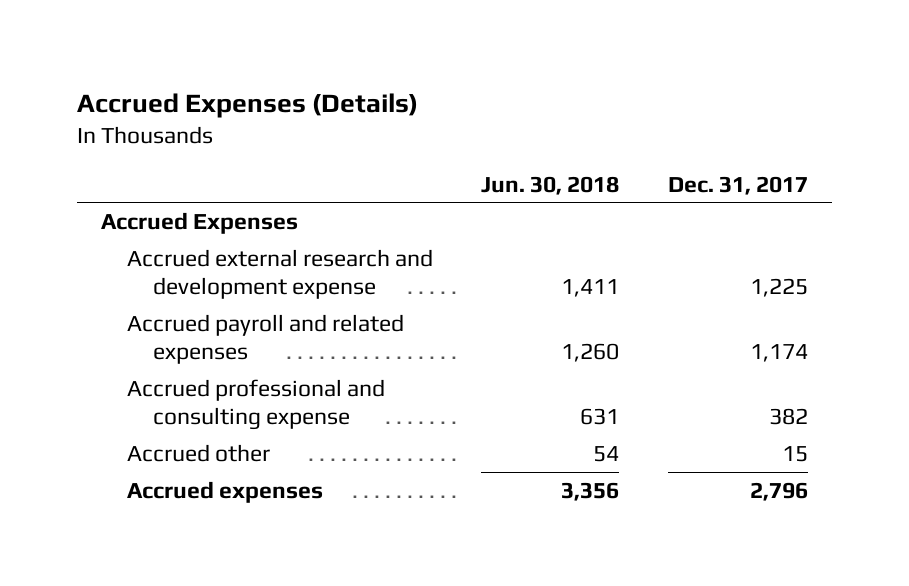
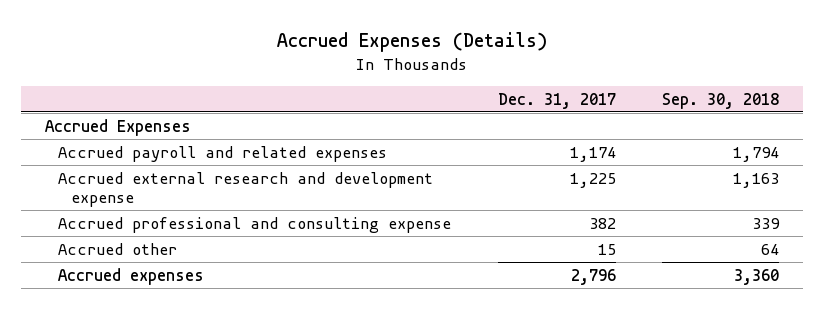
- | Jun. 30, 2018 | Dec. 31, 2017
+ | Dec. 31, 2017 | Sep. 30, 2018
moved down: Accrued external research and development expense | 1,225 | 1,163

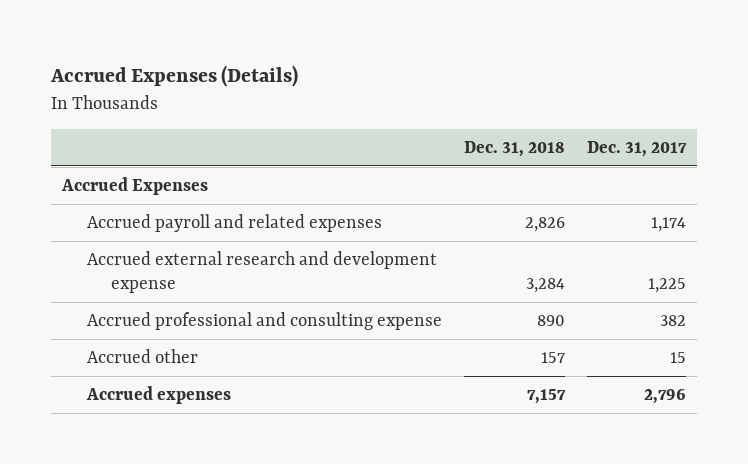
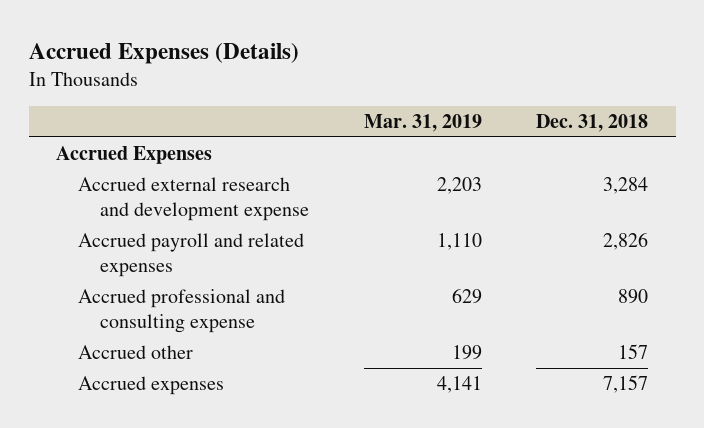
- | Dec. 31, 2018 | Dec. 31, 2017
+ | Mar. 31, 2019 | Dec. 31, 2018
moved down: Accrued payroll and related expenses | 1,110 | 2,826

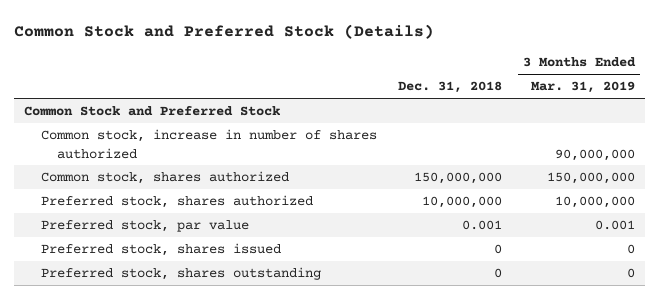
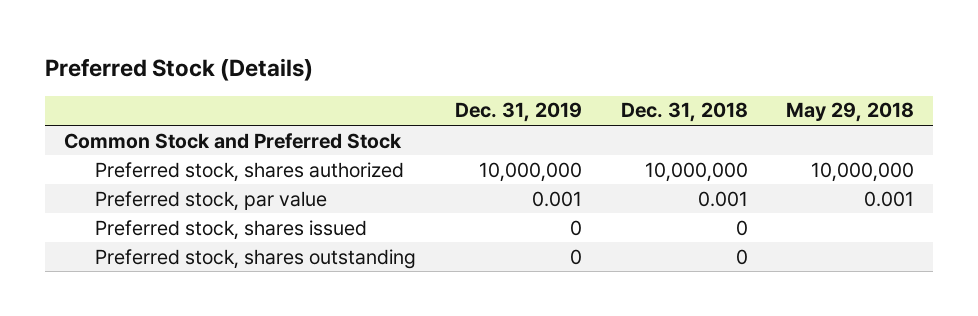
- Common Stock and Preferred Stock (Details)
+ Preferred Stock (Details)
- | Dec. 31, 2018 | 3 Months Ended Mar. 31, 2019
+ | Dec. 31, 2019 | Dec. 31, 2018 | May 29, 2018
- Common stock, increase in number of shares authorized | | 90,000,000
- Common stock, shares authorized | 150,000,000 | 150,000,000

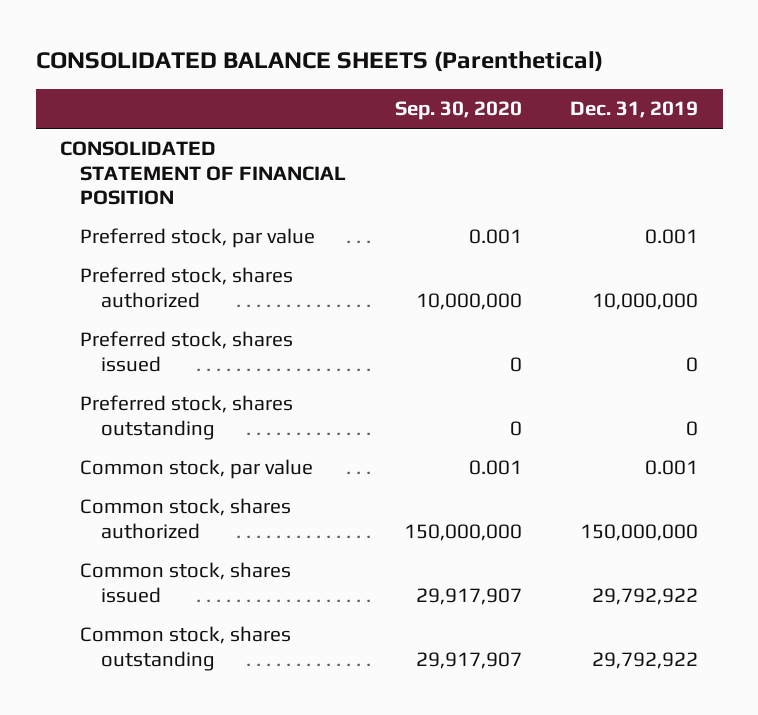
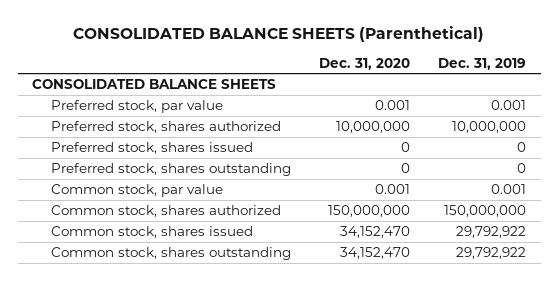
- | Sep. 30, 2020 | Dec. 31, 2019
+ | Dec. 31, 2020 | Dec. 31, 2019
- CONSOLIDATED STATEMENT OF FINANCIAL POSITION
+ CONSOLIDATED BALANCE SHEETS

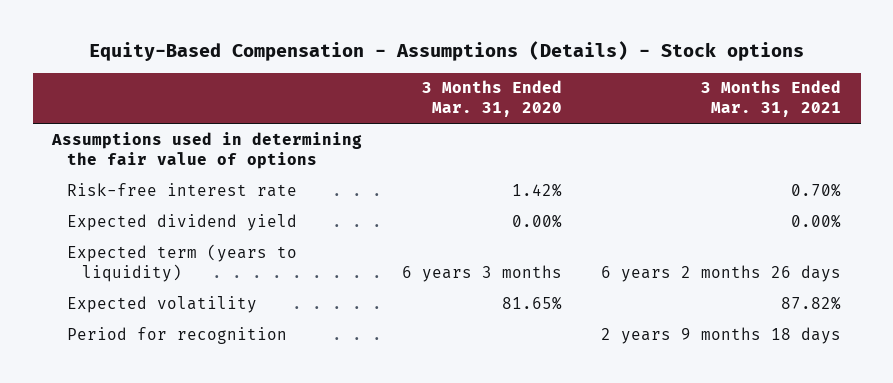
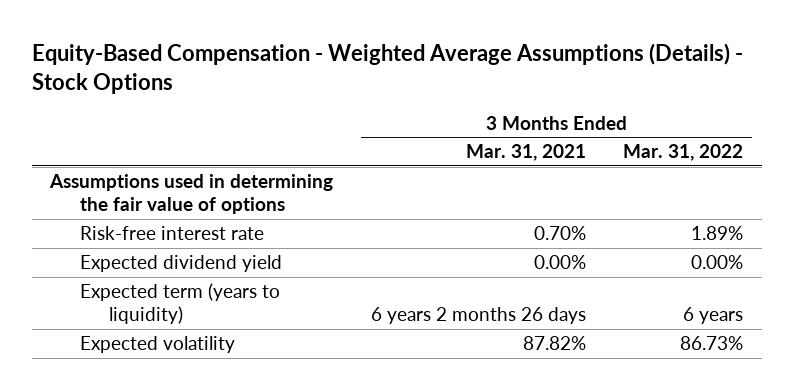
- Equity-Based Compensation - Assumptions (Details) - Stock options
+ Equity-Based Compensation - Weighted Average Assumptions (Details) - Stock Options
- | 3 Months Ended Mar. 31, 2020 | 3 Months Ended Mar. 31, 2021
+ | 3 Months Ended Mar. 31, 2021 | 3 Months Ended Mar. 31, 2022
- Period for recognition | | 2 years 9 months 18 days

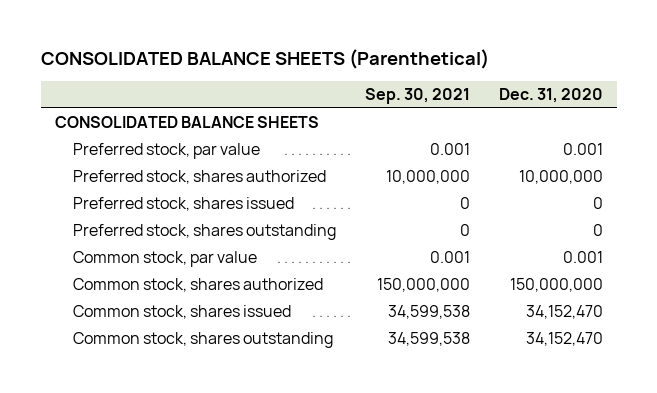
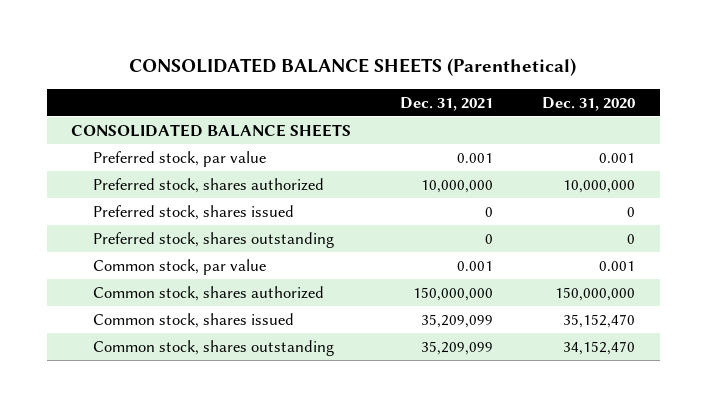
- | Sep. 30, 2021 | Dec. 31, 2020
+ | Dec. 31, 2021 | Dec. 31, 2020
- Common stock, shares issued | 34,599,538 | 34,152,470
+ Common stock, shares issued | 35,209,099 | 35,152,470

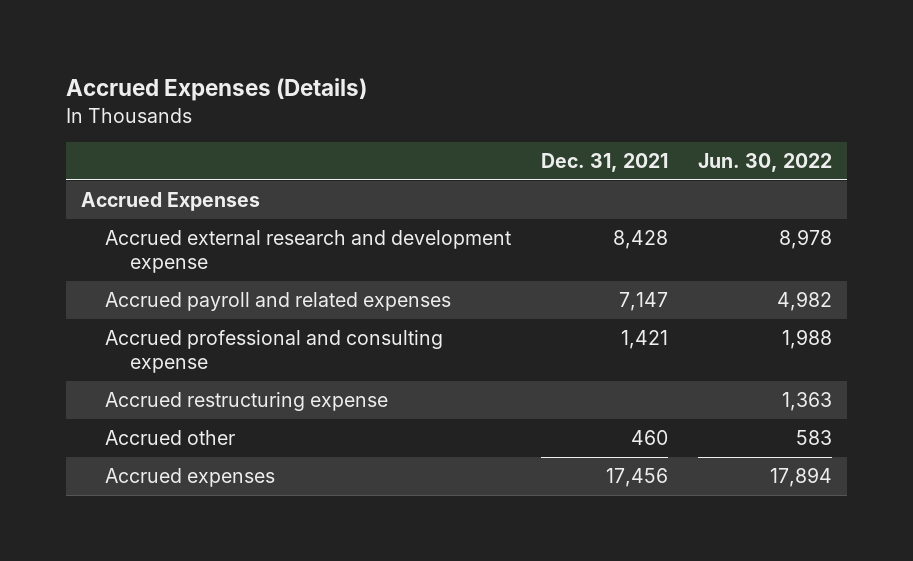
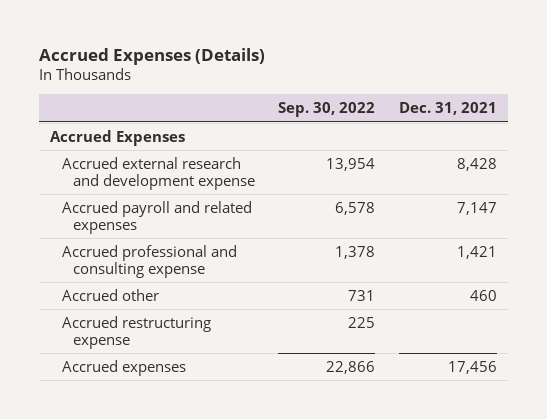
- | Dec. 31, 2021 | Jun. 30, 2022
+ | Sep. 30, 2022 | Dec. 31, 2021
moved down: Accrued restructuring expense | 225 |

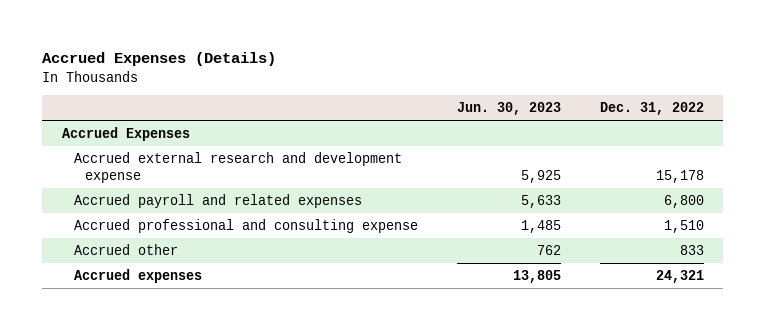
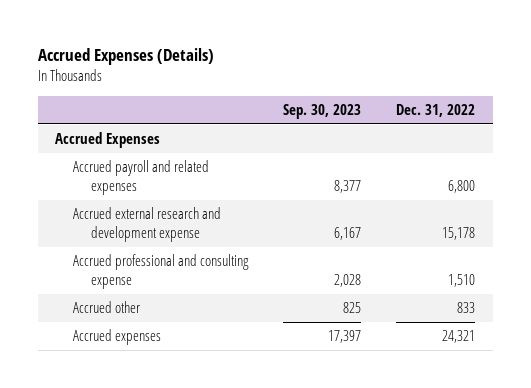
- | Jun. 30, 2023 | Dec. 31, 2022
+ | Sep. 30, 2023 | Dec. 31, 2022
moved down: Accrued external research and development expense | 6,167 | 15,178

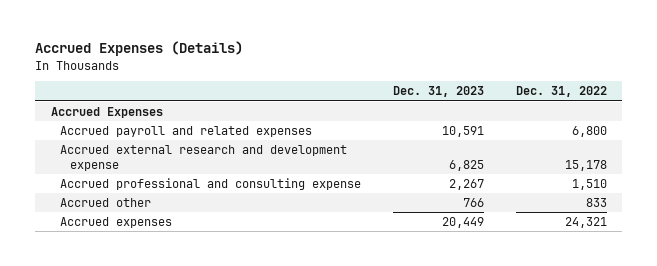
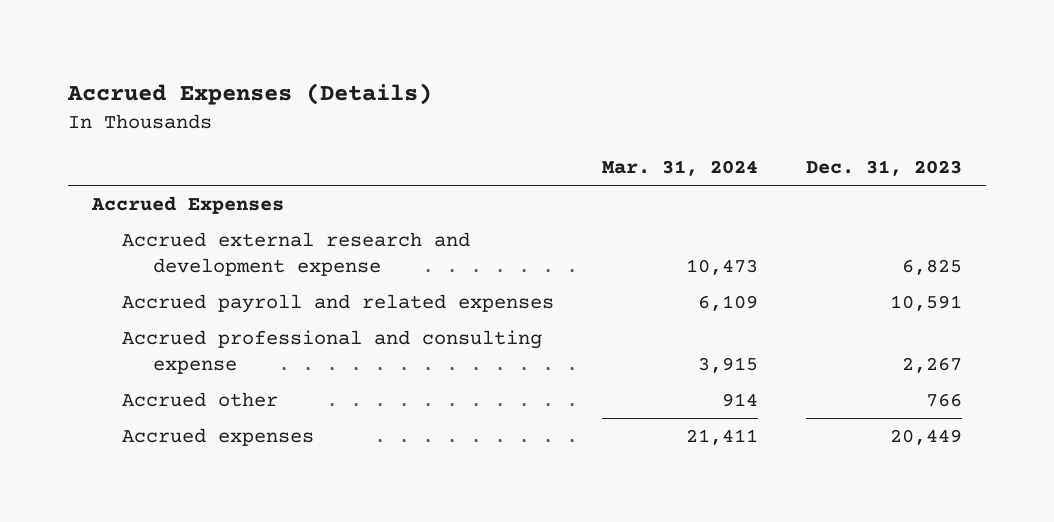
- | Dec. 31, 2023 | Dec. 31, 2022
+ | Mar. 31, 2024 | Dec. 31, 2023
moved down: Accrued payroll and related expenses | 6,109 | 10,591

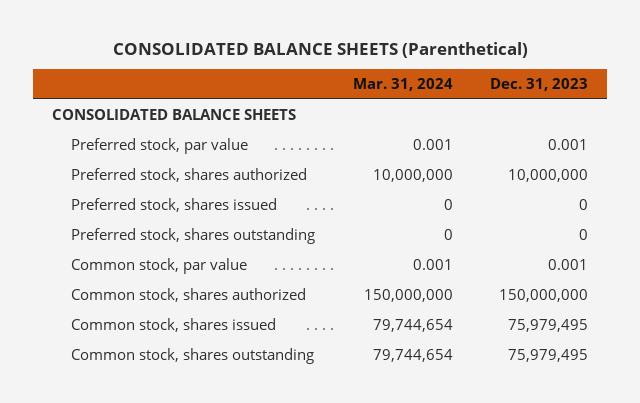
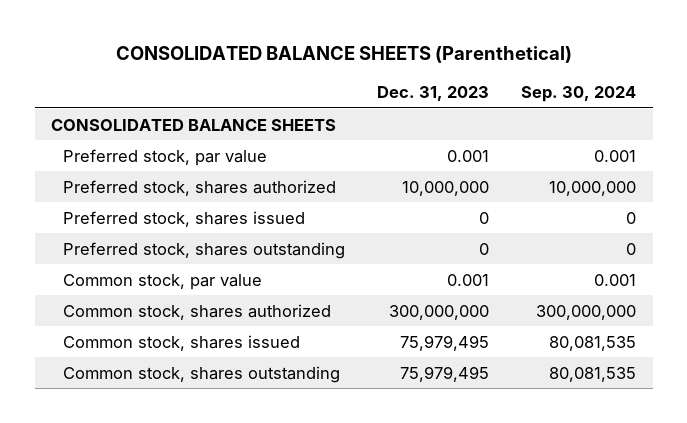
- | Mar. 31, 2024 | Dec. 31, 2023
+ | Dec. 31, 2023 | Sep. 30, 2024
- Common stock, shares authorized | 150,000,000 | 150,000,000
+ Common stock, shares authorized | 300,000,000 | 300,000,000

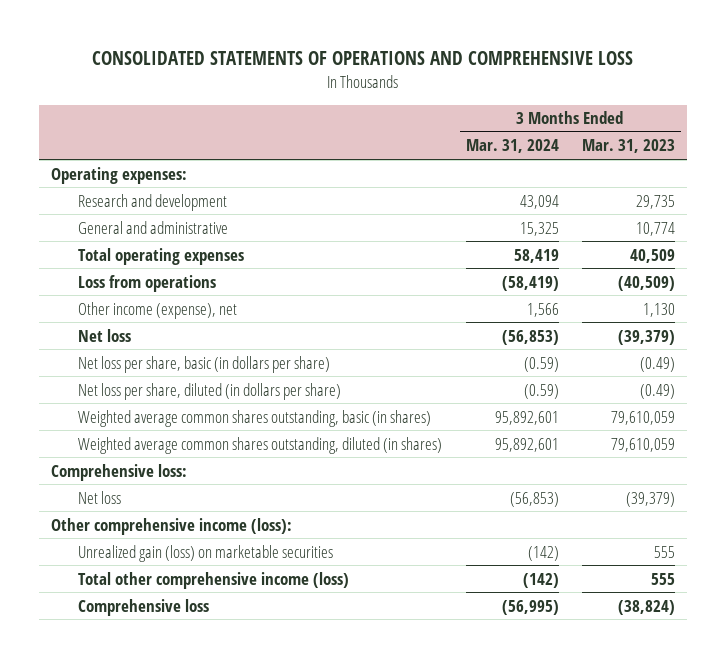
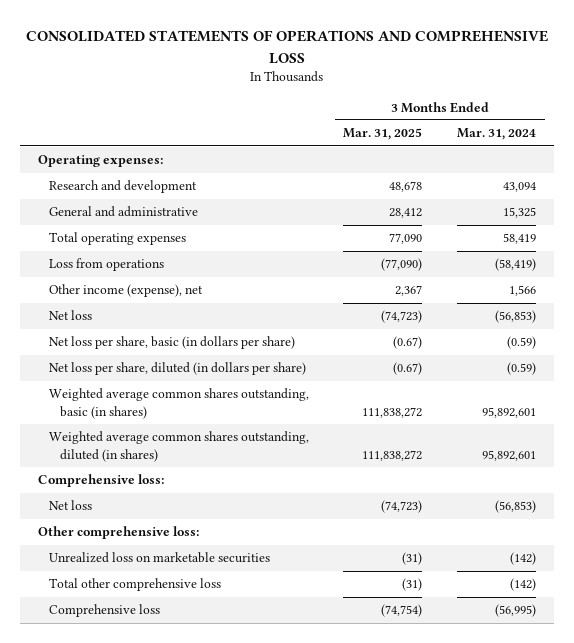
- | 3 Months Ended Mar. 31, 2024 | 3 Months Ended Mar. 31, 2023
+ | 3 Months Ended Mar. 31, 2025 | 3 Months Ended Mar. 31, 2024
- Other comprehensive income (loss):
- Unrealized gain (loss) on marketable securities | (142) | 555
- Total other comprehensive income (loss) | (142) | 555
+ Other comprehensive loss:
+ Unrealized loss on marketable securities | (31) | (142)
+ Total other comprehensive loss | (31) | (142)

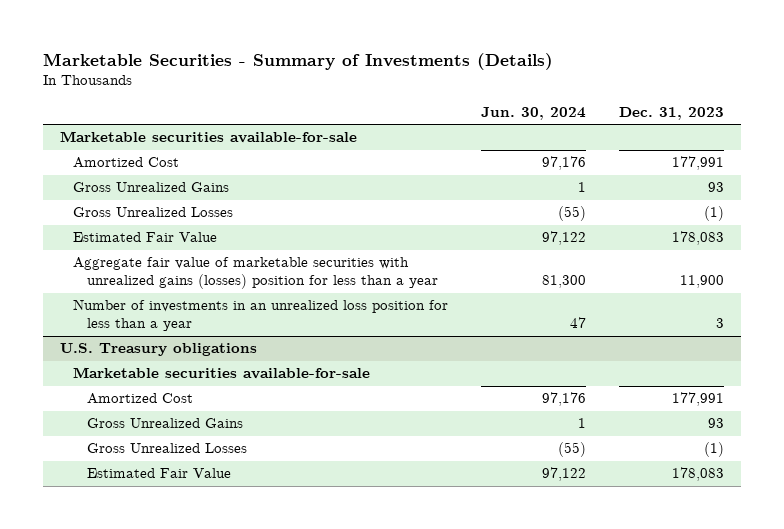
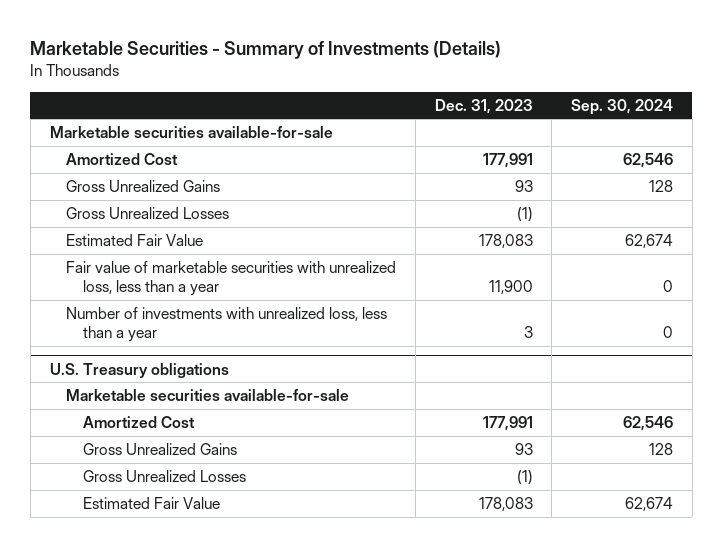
- | Jun. 30, 2024 | Dec. 31, 2023
+ | Dec. 31, 2023 | Sep. 30, 2024
- Aggregate fair value of marketable securities with unrealized gains (losses) position for less than a year | 81,300 | 11,900
- Number of investments in an unrealized loss position for less than a year | 47 | 3
+ Fair value of marketable securities with unrealized loss, less than a year | 11,900 | 0
+ Number of investments with unrealized loss, less than a year | 3 | 0

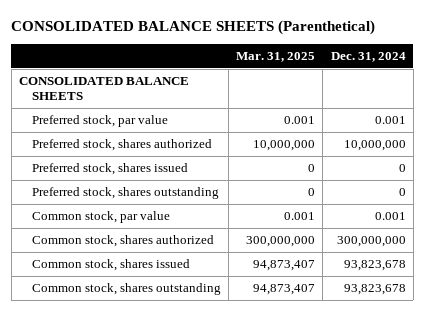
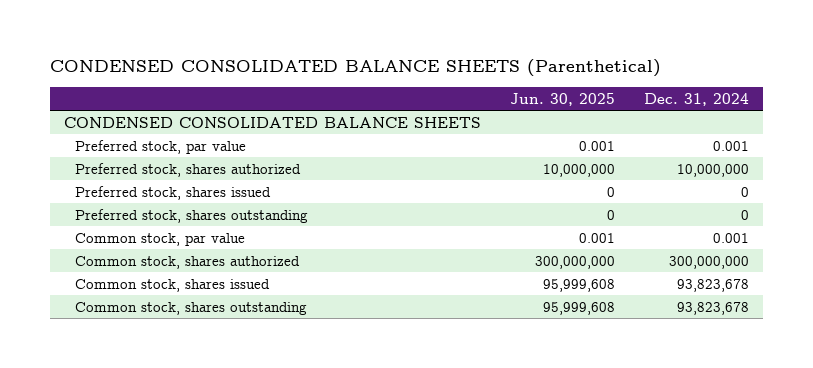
- CONSOLIDATED BALANCE SHEETS (Parenthetical)
+ CONDENSED CONSOLIDATED BALANCE SHEETS (Parenthetical)
- | Mar. 31, 2025 | Dec. 31, 2024
+ | Jun. 30, 2025 | Dec. 31, 2024
- CONSOLIDATED BALANCE SHEETS
+ CONDENSED CONSOLIDATED BALANCE SHEETS

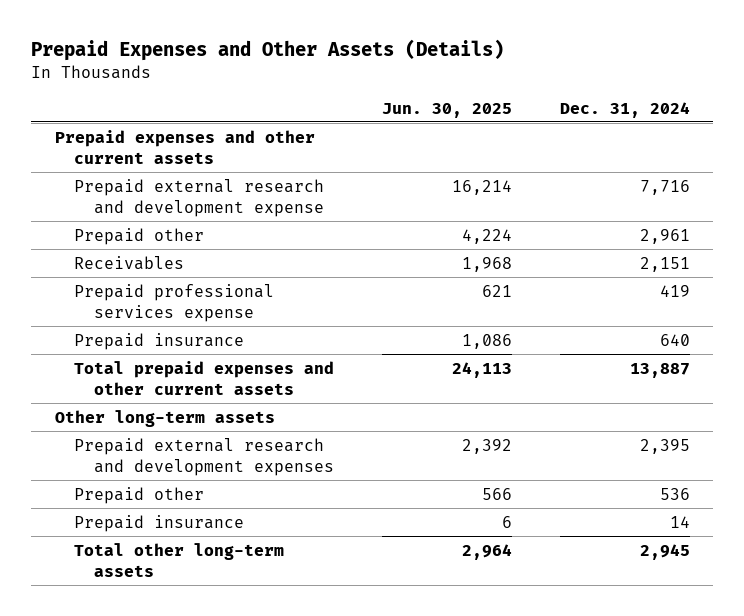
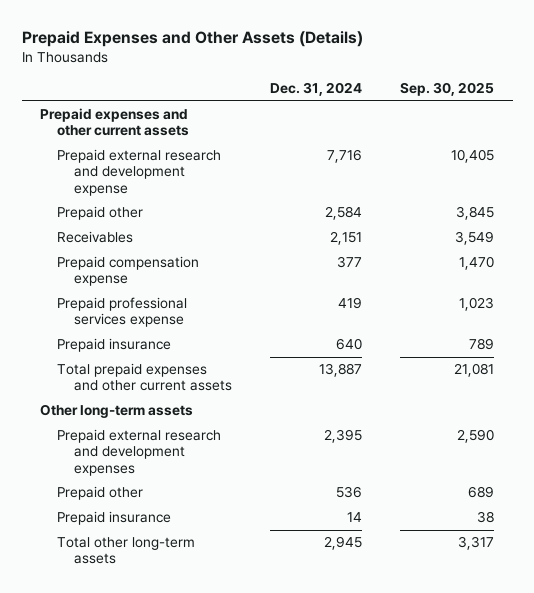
- | Jun. 30, 2025 | Dec. 31, 2024
+ | Dec. 31, 2024 | Sep. 30, 2025
- Prepaid other | 4,224 | 2,961
+ Prepaid other | 2,584 | 3,845
+ Prepaid compensation expense | 377 | 1,470

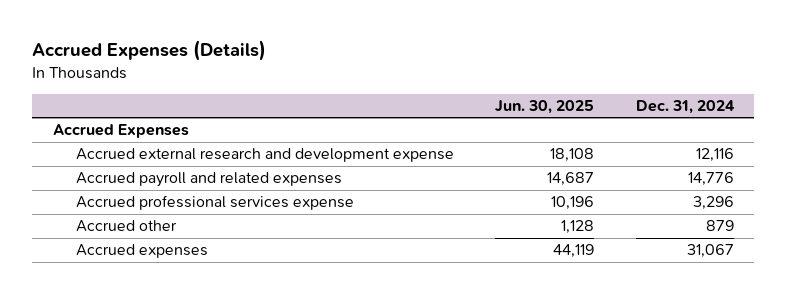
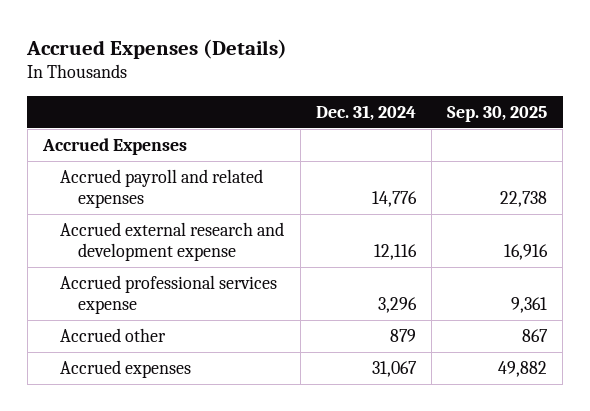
- | Jun. 30, 2025 | Dec. 31, 2024
+ | Dec. 31, 2024 | Sep. 30, 2025
moved down: Accrued external research and development expense | 12,116 | 16,916

